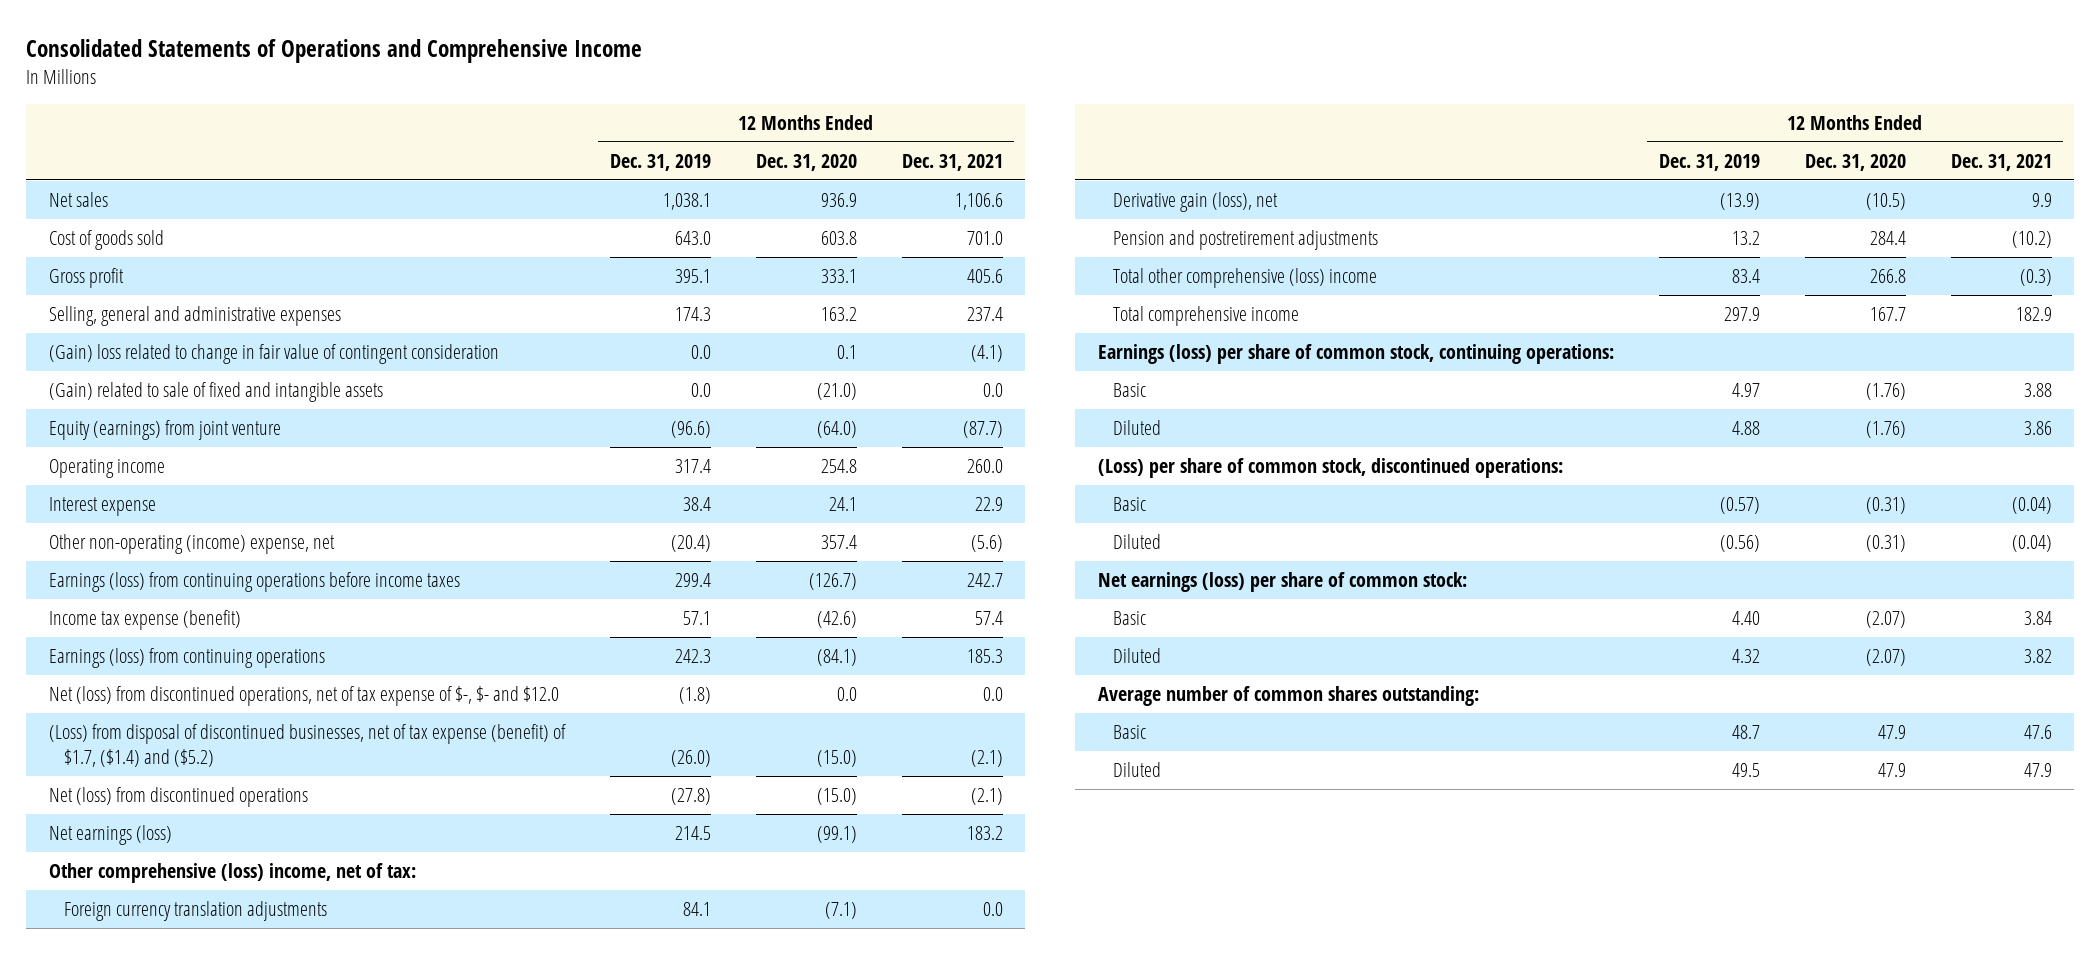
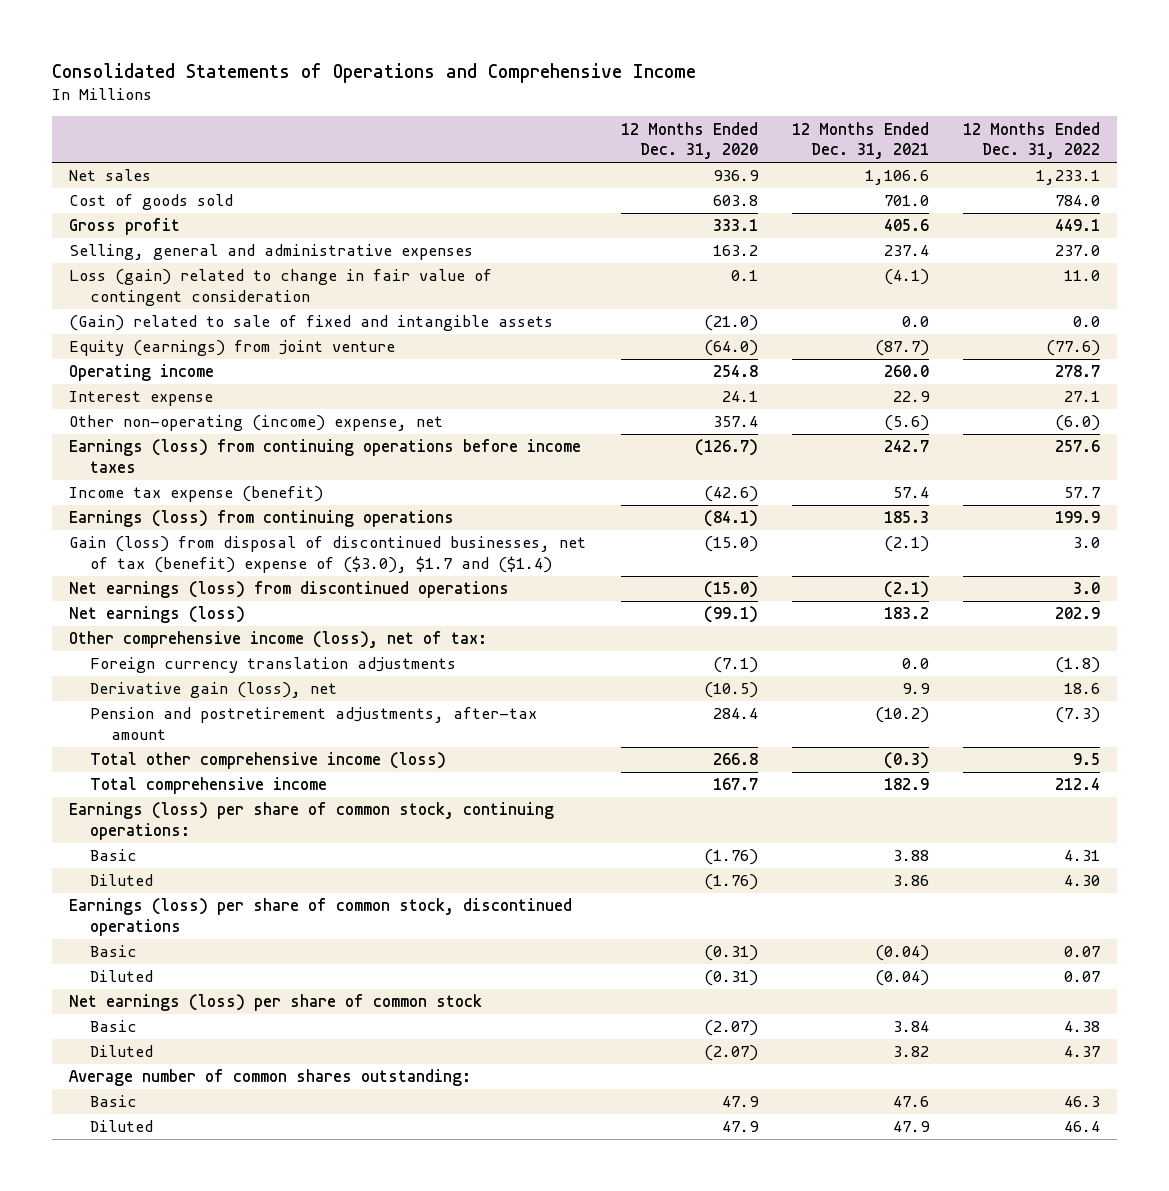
- | 12 Months Ended Dec. 31, 2019 | 12 Months Ended Dec. 31, 2020 | 12 Months Ended Dec. 31, 2021
+ | 12 Months Ended Dec. 31, 2020 | 12 Months Ended Dec. 31, 2021 | 12 Months Ended Dec. 31, 2022
- (Gain) loss related to change in fair value of contingent consideration | 0.0 | 0.1 | (4.1)
+ Loss (gain) related to change in fair value of contingent consideration | 0.1 | (4.1) | 11.0
- Net (loss) from discontinued operations, net of tax expense of $-, $- and $12.0 | (1.8) | 0.0 | 0.0
- (Loss) from disposal of discontinued businesses, net of tax expense (benefit) of $1.7, ($1.4) and ($5.2) | (26.0) | (15.0) | (2.1)
- Net (loss) from discontinued operations | (27.8) | (15.0) | (2.1)
+ Gain (loss) from disposal of discontinued businesses, net of tax (benefit) expense of ($3.0), $1.7 and ($1.4) | (15.0) | (2.1) | 3.0
+ Net earnings (loss) from discontinued operations | (15.0) | (2.1) | 3.0
- Other comprehensive (loss) income, net of tax:
+ Other comprehensive income (loss), net of tax:
- Pension and postretirement adjustments | 13.2 | 284.4 | (10.2)
- Total other comprehensive (loss) income | 83.4 | 266.8 | (0.3)
+ Pension and postretirement adjustments, after-tax amount | 284.4 | (10.2) | (7.3)
+ Total other comprehensive income (loss) | 266.8 | (0.3) | 9.5
- (Loss) per share of common stock, discontinued operations:
+ Earnings (loss) per share of common stock, discontinued operations
- Net earnings (loss) per share of common stock:
+ Net earnings (loss) per share of common stock

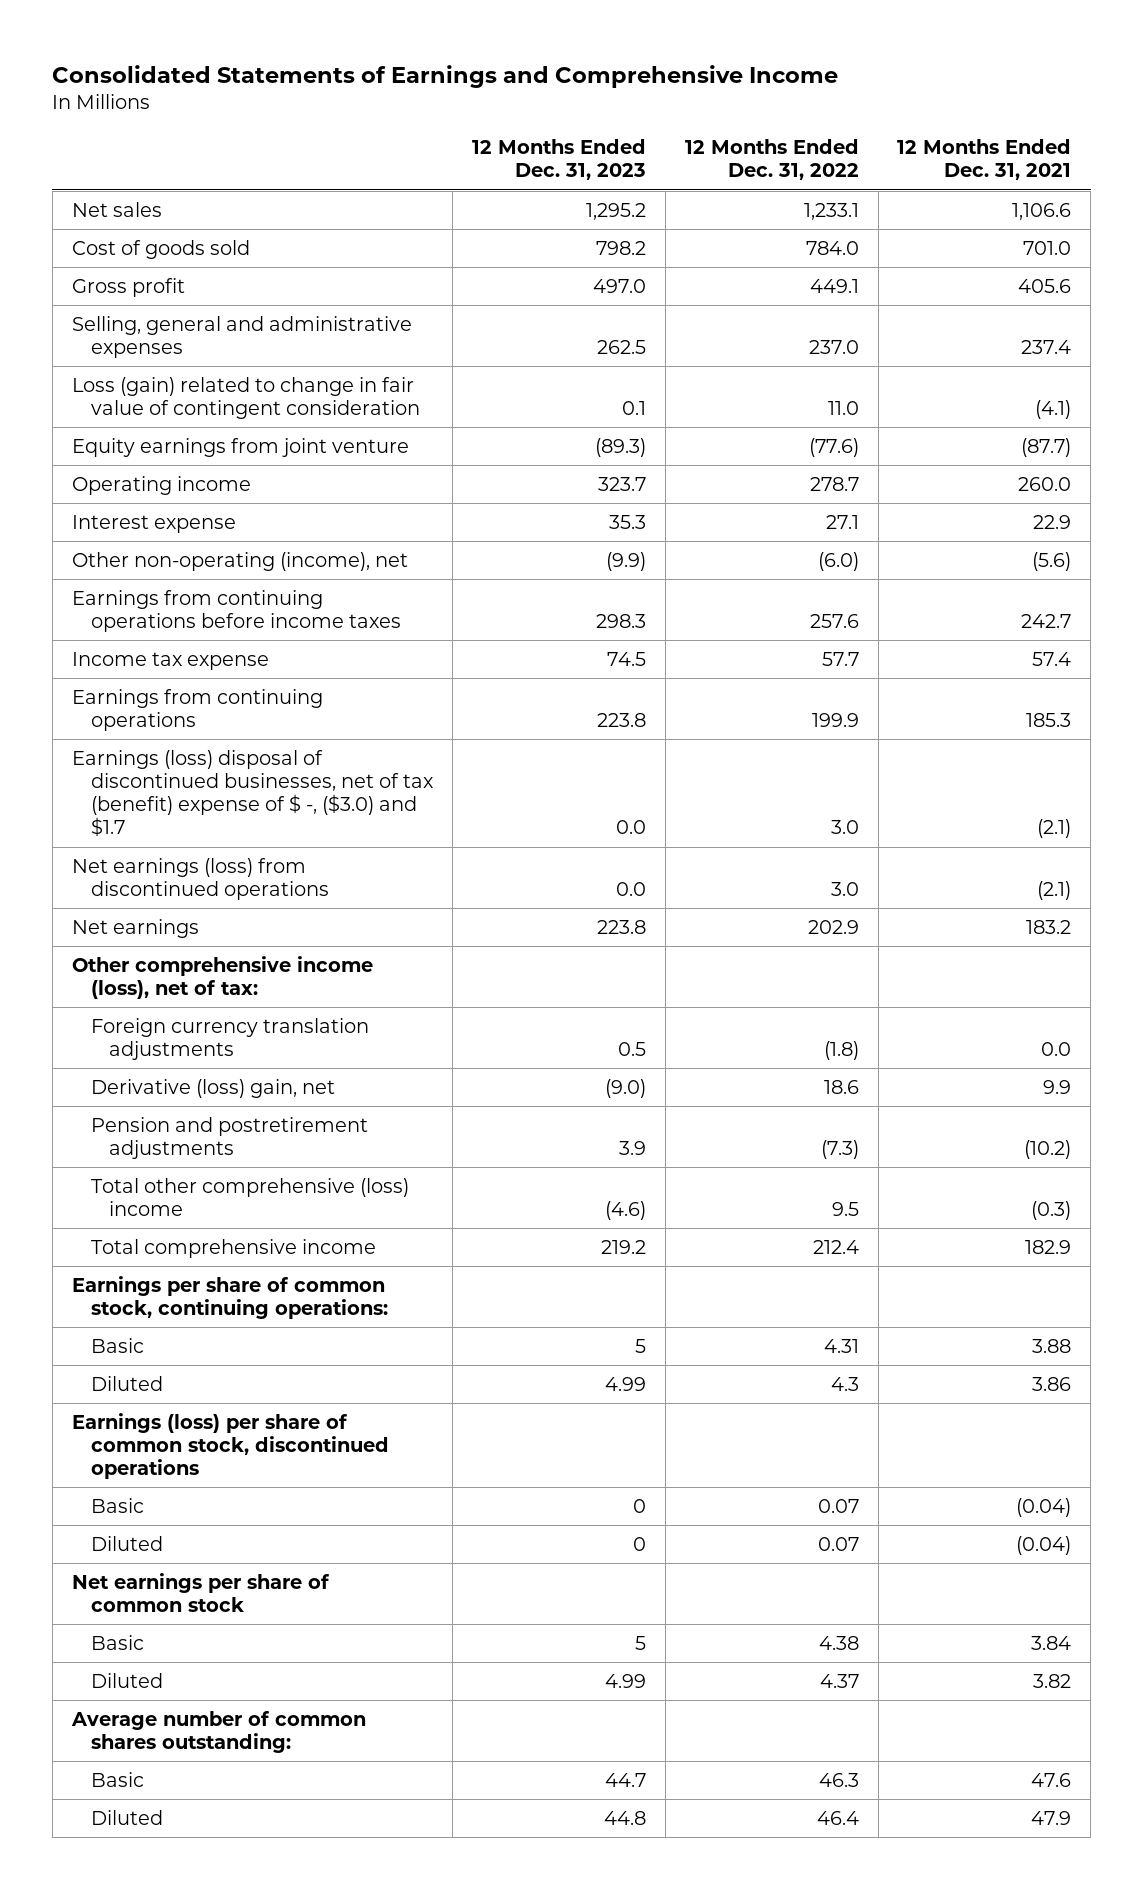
- Consolidated Statements of Operations and Comprehensive Income
+ Consolidated Statements of Earnings and Comprehensive Income
- | 12 Months Ended Dec. 31, 2020 | 12 Months Ended Dec. 31, 2021 | 12 Months Ended Dec. 31, 2022
+ | 12 Months Ended Dec. 31, 2023 | 12 Months Ended Dec. 31, 2022 | 12 Months Ended Dec. 31, 2021
- (Gain) related to sale of fixed and intangible assets | (21.0) | 0.0 | 0.0
- Equity (earnings) from joint venture | (64.0) | (87.7) | (77.6)
+ Equity earnings from joint venture | (89.3) | (77.6) | (87.7)
- Other non-operating (income) expense, net | 357.4 | (5.6) | (6.0)
- Earnings (loss) from continuing operations before income taxes | (126.7) | 242.7 | 257.6
- Income tax expense (benefit) | (42.6) | 57.4 | 57.7
- Earnings (loss) from continuing operations | (84.1) | 185.3 | 199.9
- Gain (loss) from disposal of discontinued businesses, net of tax (benefit) expense of ($3.0), $1.7 and ($1.4) | (15.0) | (2.1) | 3.0
+ Other non-operating (income), net | (9.9) | (6.0) | (5.6)
+ Earnings from continuing operations before income taxes | 298.3 | 257.6 | 242.7
+ Income tax expense | 74.5 | 57.7 | 57.4
+ Earnings from continuing operations | 223.8 | 199.9 | 185.3
+ Earnings (loss) disposal of discontinued businesses, net of tax (benefit) expense of $ -, ($3.0) and $1.7 | 0.0 | 3.0 | (2.1)
- Net earnings (loss) | (99.1) | 183.2 | 202.9
+ Net earnings | 223.8 | 202.9 | 183.2
- Derivative gain (loss), net | (10.5) | 9.9 | 18.6
- Pension and postretirement adjustments, after-tax amount | 284.4 | (10.2) | (7.3)
- Total other comprehensive income (loss) | 266.8 | (0.3) | 9.5
+ Derivative (loss) gain, net | (9.0) | 18.6 | 9.9
+ Pension and postretirement adjustments | 3.9 | (7.3) | (10.2)
+ Total other comprehensive (loss) income | (4.6) | 9.5 | (0.3)
- Earnings (loss) per share of common stock, continuing operations:
+ Earnings per share of common stock, continuing operations:
- Diluted | (1.76) | 3.86 | 4.30
+ Diluted | 4.99 | 4.3 | 3.86
- Net earnings (loss) per share of common stock
+ Net earnings per share of common stock

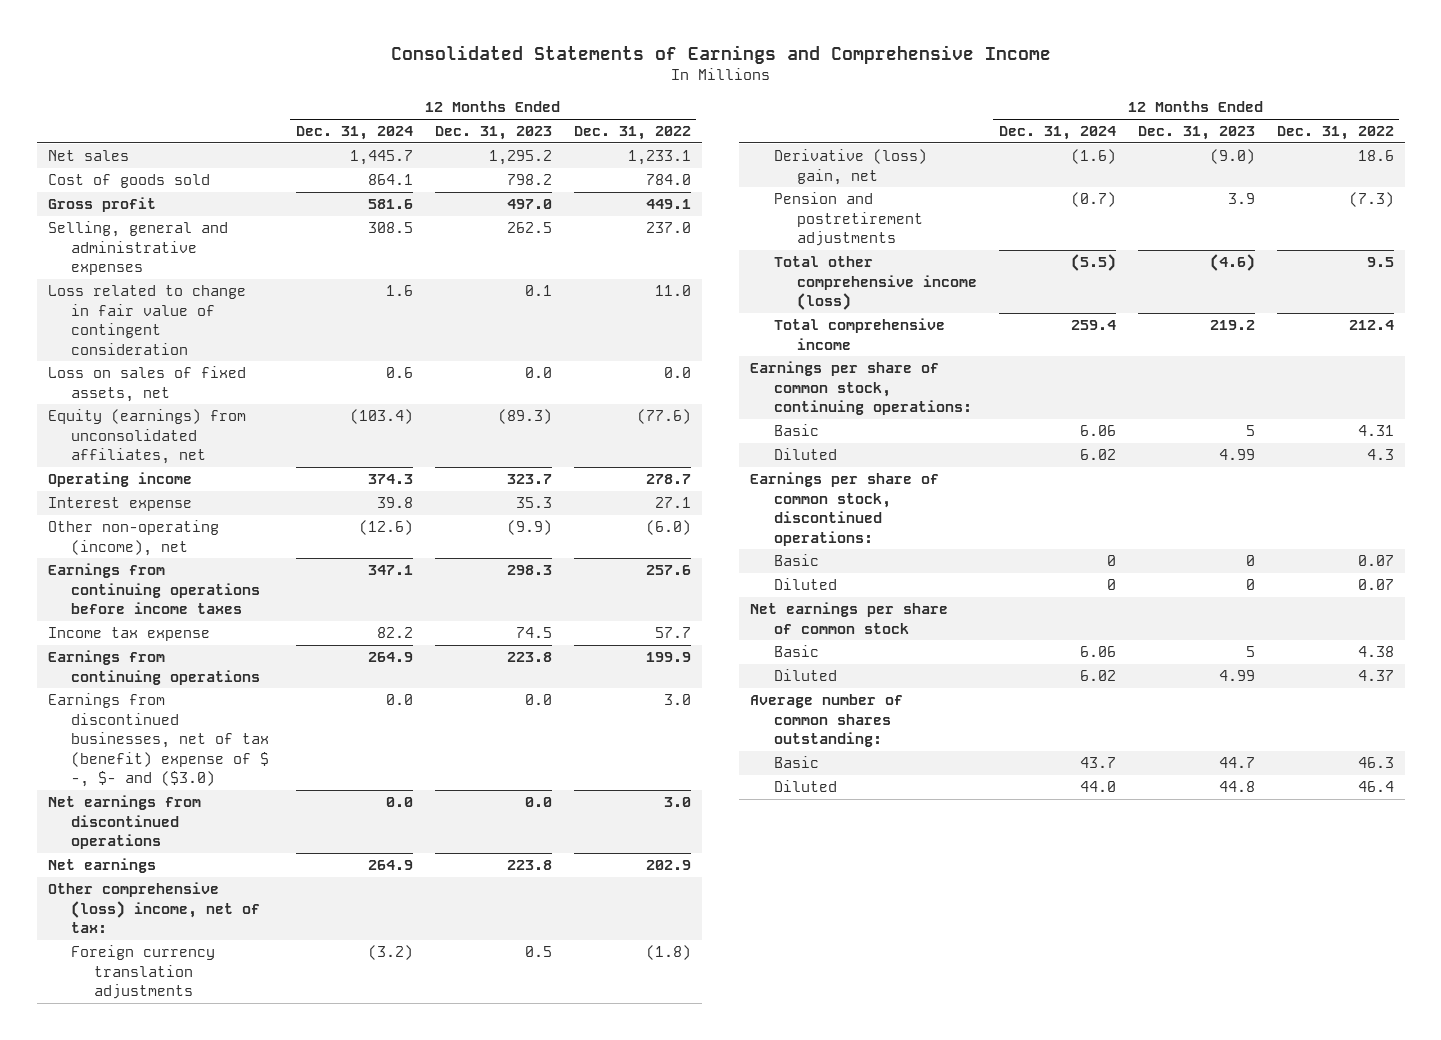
- | 12 Months Ended Dec. 31, 2023 | 12 Months Ended Dec. 31, 2022 | 12 Months Ended Dec. 31, 2021
+ | 12 Months Ended Dec. 31, 2024 | 12 Months Ended Dec. 31, 2023 | 12 Months Ended Dec. 31, 2022
- Loss (gain) related to change in fair value of contingent consideration | 0.1 | 11.0 | (4.1)
- Equity earnings from joint venture | (89.3) | (77.6) | (87.7)
+ Loss related to change in fair value of contingent consideration | 1.6 | 0.1 | 11.0
+ Loss on sales of fixed assets, net | 0.6 | 0.0 | 0.0
+ Equity (earnings) from unconsolidated affiliates, net | (103.4) | (89.3) | (77.6)
- Earnings (loss) disposal of discontinued businesses, net of tax (benefit) expense of $ -, ($3.0) and $1.7 | 0.0 | 3.0 | (2.1)
- Net earnings (loss) from discontinued operations | 0.0 | 3.0 | (2.1)
+ Earnings from discontinued businesses, net of tax (benefit) expense of $ -, $- and ($3.0) | 0.0 | 0.0 | 3.0
+ Net earnings from discontinued operations | 0.0 | 0.0 | 3.0
- Other comprehensive income (loss), net of tax:
+ Other comprehensive (loss) income, net of tax:
- Total other comprehensive (loss) income | (4.6) | 9.5 | (0.3)
+ Total other comprehensive income (loss) | (5.5) | (4.6) | 9.5
- Earnings (loss) per share of common stock, discontinued operations
+ Earnings per share of common stock, discontinued operations:

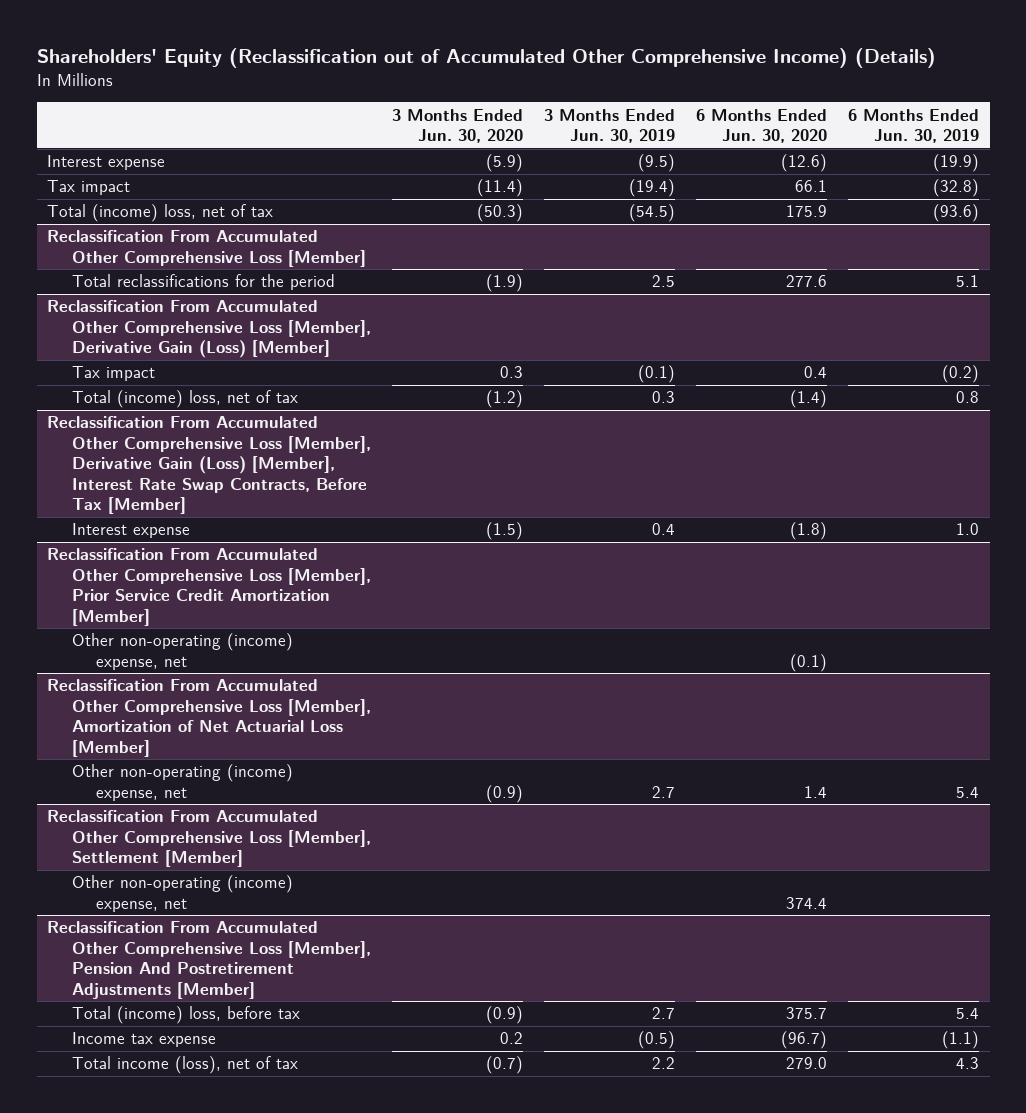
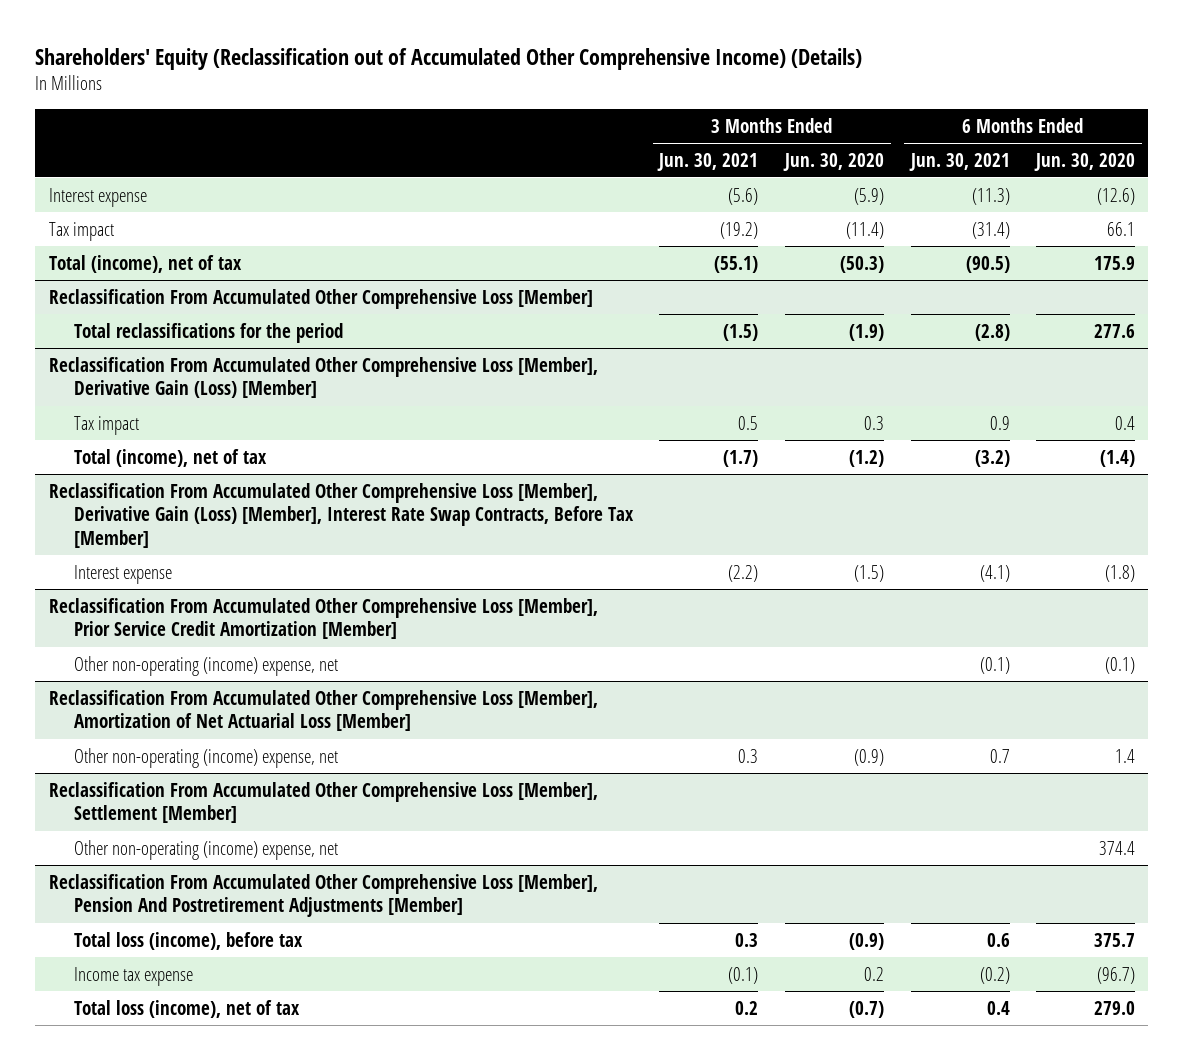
- | 3 Months Ended Jun. 30, 2020 | 3 Months Ended Jun. 30, 2019 | 6 Months Ended Jun. 30, 2020 | 6 Months Ended Jun. 30, 2019
+ | 3 Months Ended Jun. 30, 2021 | 3 Months Ended Jun. 30, 2020 | 6 Months Ended Jun. 30, 2021 | 6 Months Ended Jun. 30, 2020
- Total (income) loss, net of tax | (50.3) | (54.5) | 175.9 | (93.6)
+ Total (income), net of tax | (55.1) | (50.3) | (90.5) | 175.9
@ Reclassification From Accumulated Other Comprehensive Loss [Member], Derivative Gain (Loss) [Member]
- Total (income) loss, net of tax | (1.2) | 0.3 | (1.4) | 0.8
+ Total (income), net of tax | (1.7) | (1.2) | (3.2) | (1.4)
@ Reclassification From Accumulated Other Comprehensive Loss [Member], Pension And Postretirement Adjustments [Member]
- Total (income) loss, before tax | (0.9) | 2.7 | 375.7 | 5.4
+ Total loss (income), before tax | 0.3 | (0.9) | 0.6 | 375.7
- Total income (loss), net of tax | (0.7) | 2.2 | 279.0 | 4.3
+ Total loss (income), net of tax | 0.2 | (0.7) | 0.4 | 279.0

